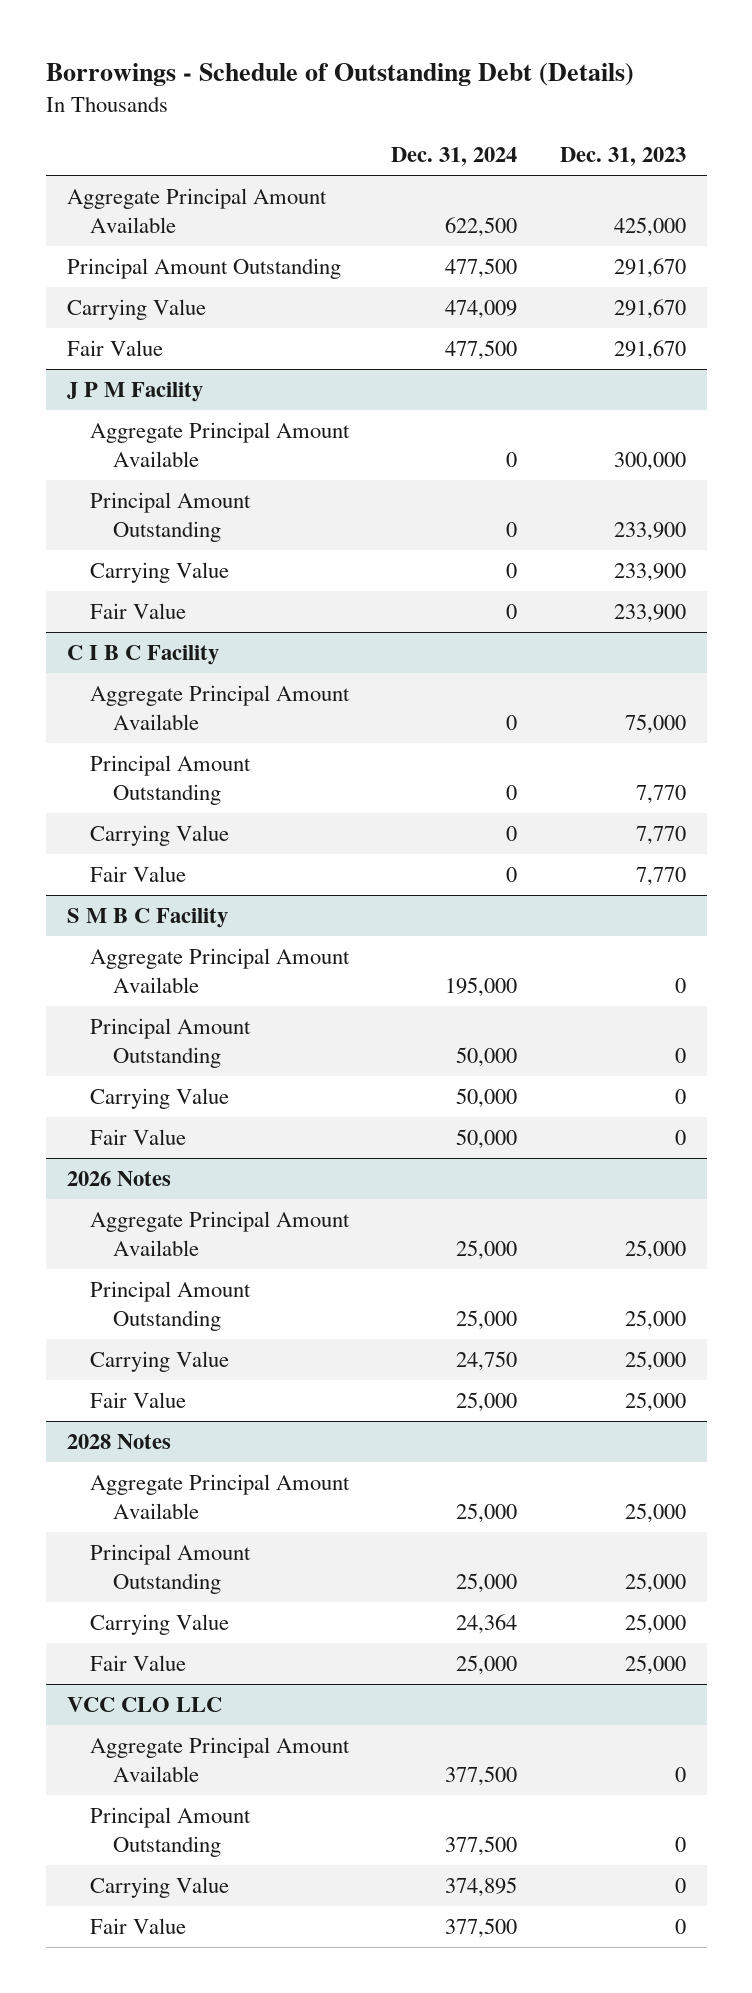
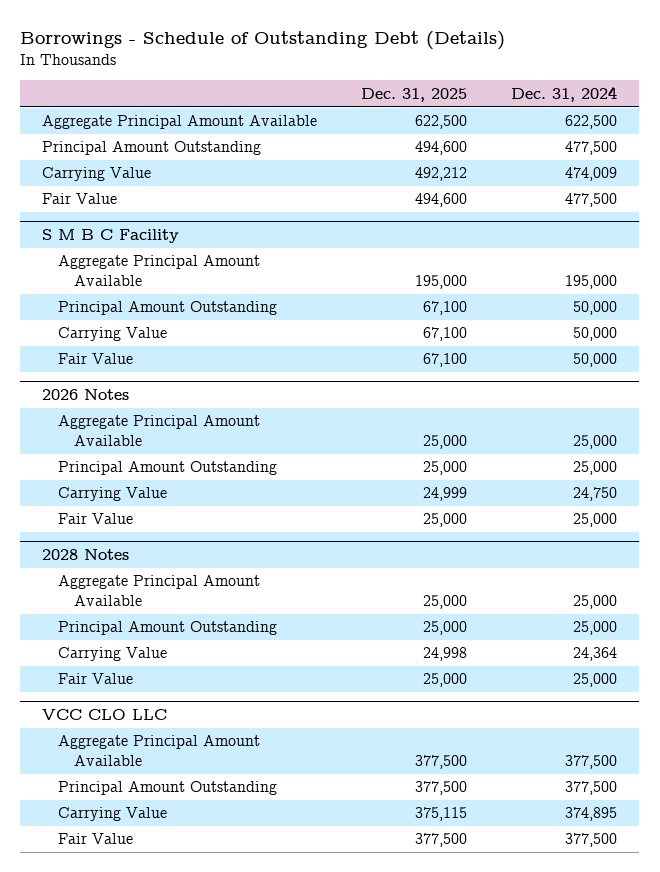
- | Dec. 31, 2024 | Dec. 31, 2023
+ | Dec. 31, 2025 | Dec. 31, 2024
- J P M Facility
- Aggregate Principal Amount Available | 0 | 300,000
- Principal Amount Outstanding | 0 | 233,900
- Carrying Value | 0 | 233,900
- Fair Value | 0 | 233,900
- C I B C Facility
- Aggregate Principal Amount Available | 0 | 75,000
- Principal Amount Outstanding | 0 | 7,770
- Carrying Value | 0 | 7,770
- Fair Value | 0 | 7,770

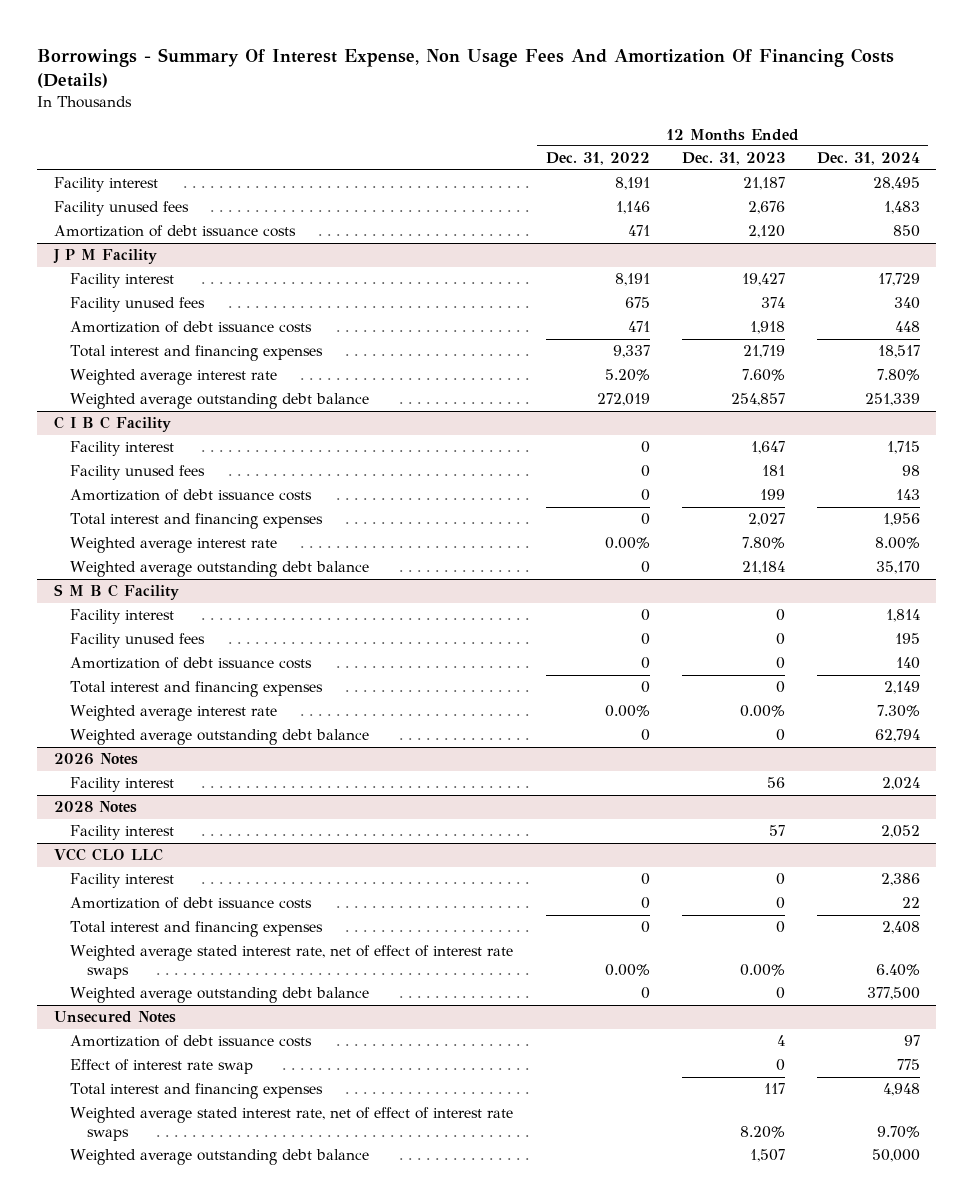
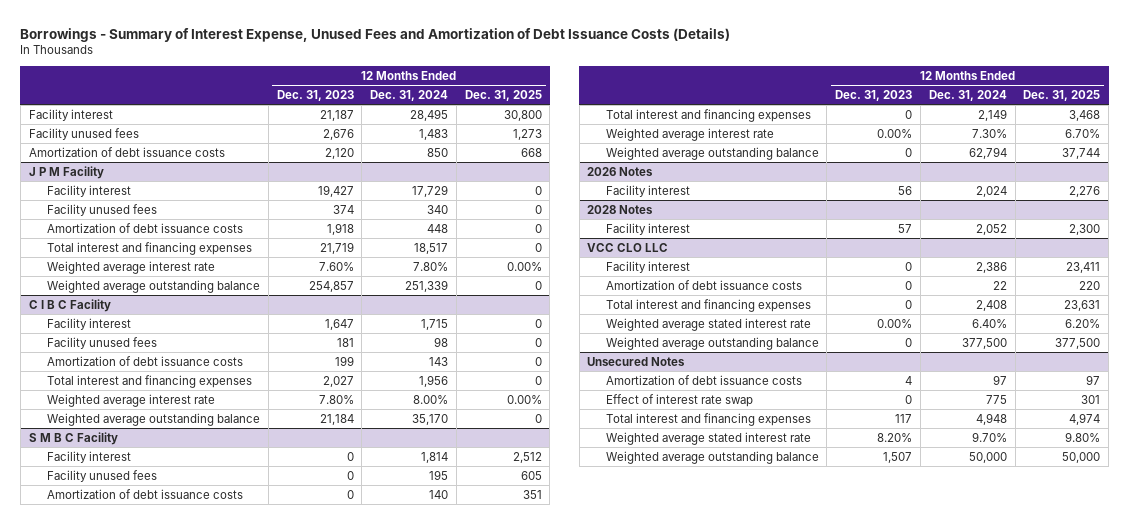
- Borrowings - Summary Of Interest Expense, Non Usage Fees And Amortization Of Financing Costs (Details)
+ Borrowings - Summary of Interest Expense, Unused Fees and Amortization of Debt Issuance Costs (Details)
- | 12 Months Ended Dec. 31, 2022 | 12 Months Ended Dec. 31, 2023 | 12 Months Ended Dec. 31, 2024
+ | 12 Months Ended Dec. 31, 2023 | 12 Months Ended Dec. 31, 2024 | 12 Months Ended Dec. 31, 2025
@ J P M Facility
- Weighted average outstanding debt balance | 272,019 | 254,857 | 251,339
+ Weighted average outstanding balance | 254,857 | 251,339 | 0
@ C I B C Facility
- Weighted average outstanding debt balance | 0 | 21,184 | 35,170
+ Weighted average outstanding balance | 21,184 | 35,170 | 0
@ S M B C Facility
- Weighted average outstanding debt balance | 0 | 0 | 62,794
+ Weighted average outstanding balance | 0 | 62,794 | 37,744
@ VCC CLO LLC
- Weighted average stated interest rate, net of effect of interest rate swaps | 0.00% | 0.00% | 6.40%
- Weighted average outstanding debt balance | 0 | 0 | 377,500
+ Weighted average stated interest rate | 0.00% | 6.40% | 6.20%
+ Weighted average outstanding balance | 0 | 377,500 | 377,500
@ Unsecured Notes
- Weighted average stated interest rate, net of effect of interest rate swaps | | 8.20% | 9.70%
- Weighted average outstanding debt balance | | 1,507 | 50,000
+ Weighted average stated interest rate | 8.20% | 9.70% | 9.80%
+ Weighted average outstanding balance | 1,507 | 50,000 | 50,000

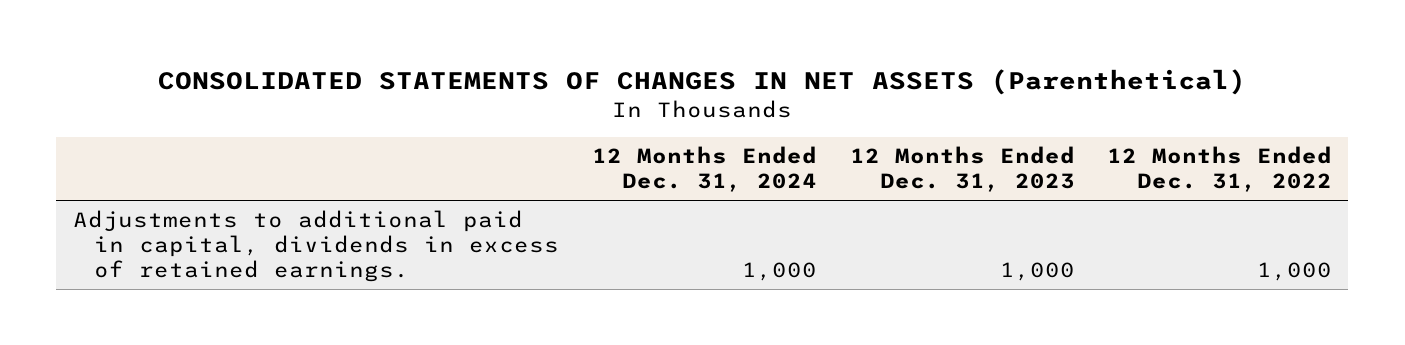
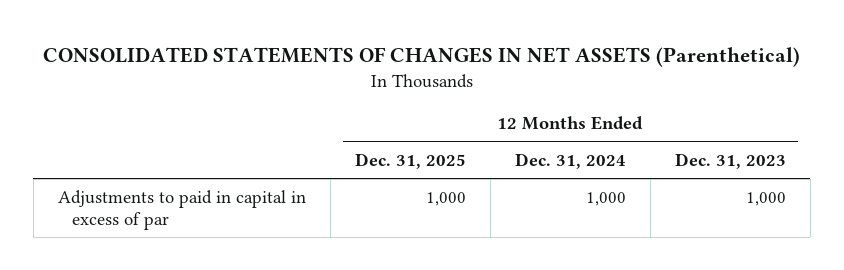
- | 12 Months Ended Dec. 31, 2024 | 12 Months Ended Dec. 31, 2023 | 12 Months Ended Dec. 31, 2022
+ | 12 Months Ended Dec. 31, 2025 | 12 Months Ended Dec. 31, 2024 | 12 Months Ended Dec. 31, 2023
- Adjustments to additional paid in capital, dividends in excess of retained earnings. | 1,000 | 1,000 | 1,000
+ Adjustments to paid in capital in excess of par | 1,000 | 1,000 | 1,000

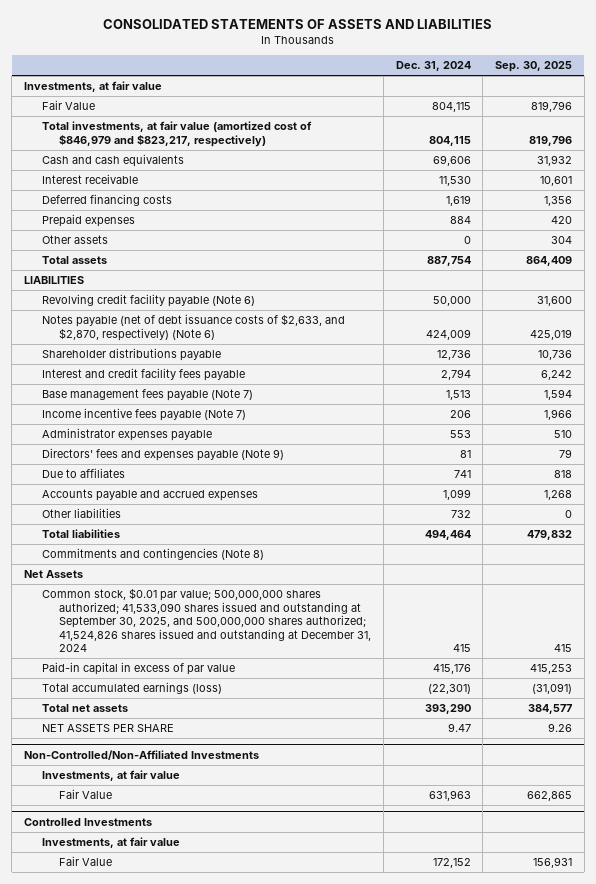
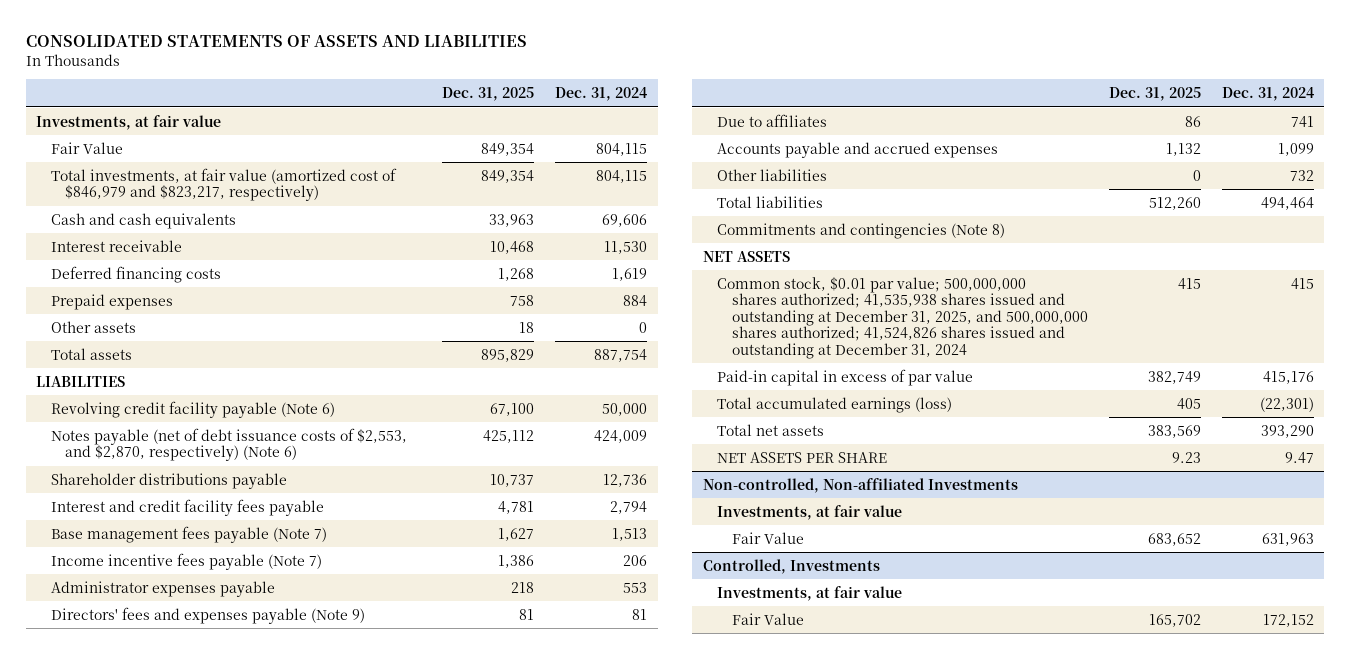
- | Dec. 31, 2024 | Sep. 30, 2025
+ | Dec. 31, 2025 | Dec. 31, 2024
- Notes payable (net of debt issuance costs of $2,633, and $2,870, respectively) (Note 6) | 424,009 | 425,019
+ Notes payable (net of debt issuance costs of $2,553, and $2,870, respectively) (Note 6) | 425,112 | 424,009
- Net Assets
- Common stock, $0.01 par value; 500,000,000 shares authorized; 41,533,090 shares issued and outstanding at September 30, 2025, and 500,000,000 shares authorized; 41,524,826 shares issued and outstanding at December 31, 2024 | 415 | 415
+ NET ASSETS
+ Common stock, $0.01 par value; 500,000,000 shares authorized; 41,535,938 shares issued and outstanding at December 31, 2025, and 500,000,000 shares authorized; 41,524,826 shares issued and outstanding at December 31, 2024 | 415 | 415
- Non-Controlled/Non-Affiliated Investments
+ Non-controlled, Non-affiliated Investments
- Controlled Investments
+ Controlled, Investments

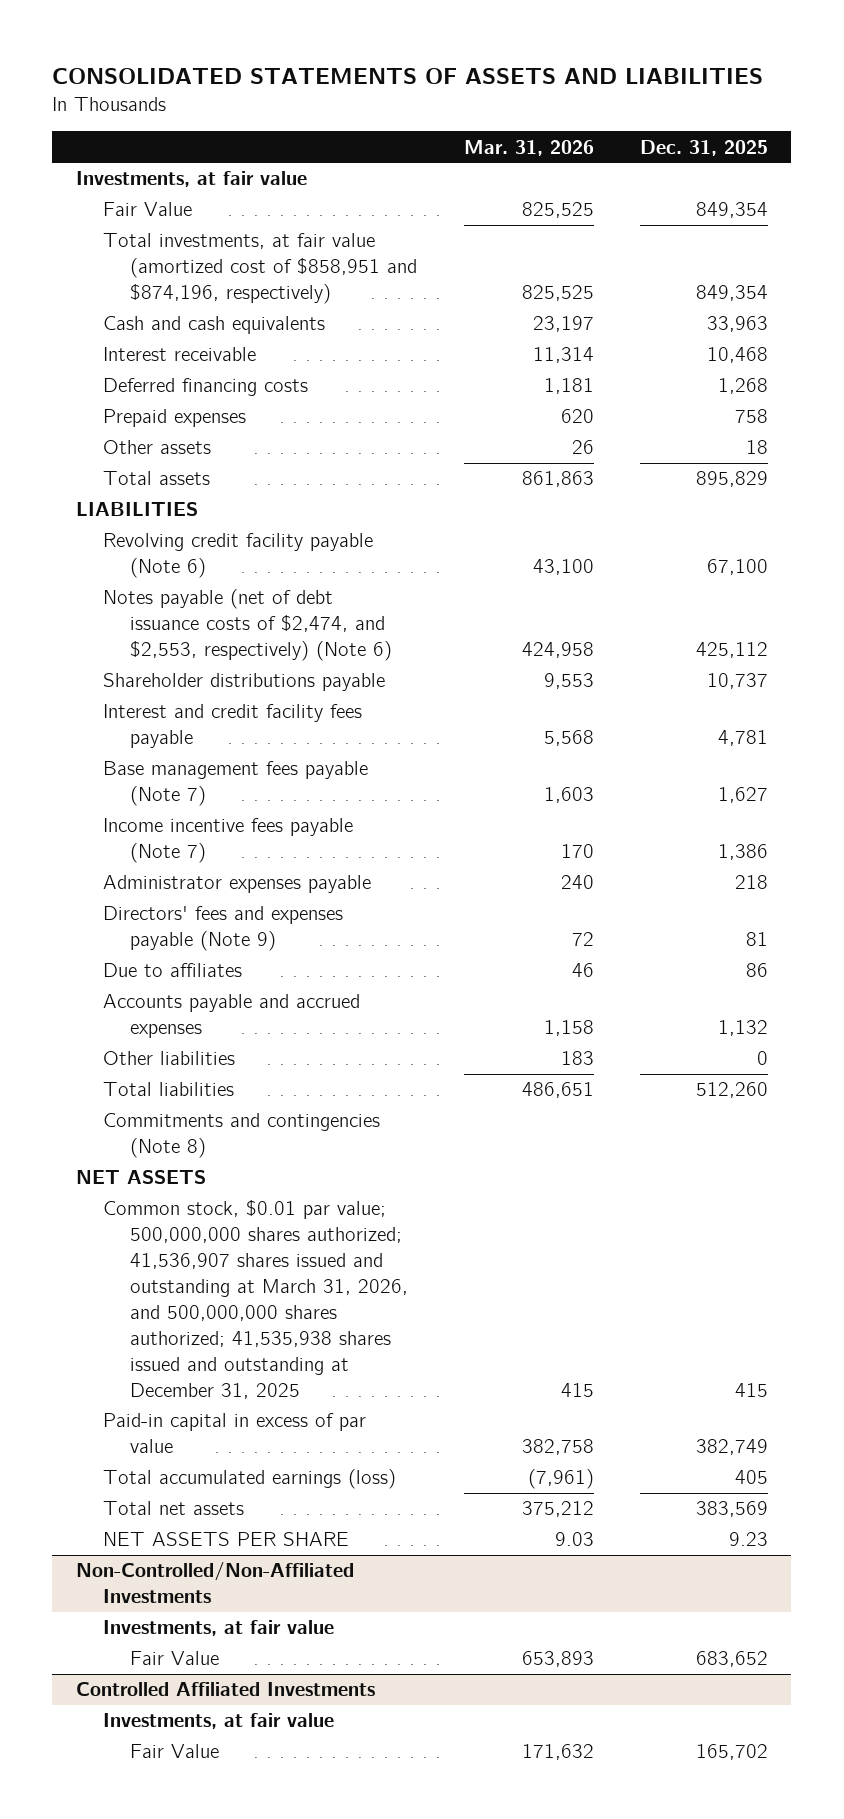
- | Dec. 31, 2025 | Dec. 31, 2024
+ | Mar. 31, 2026 | Dec. 31, 2025
- Total investments, at fair value (amortized cost of $846,979 and $823,217, respectively) | 849,354 | 804,115
+ Total investments, at fair value (amortized cost of $858,951 and $874,196, respectively) | 825,525 | 849,354
- Notes payable (net of debt issuance costs of $2,553, and $2,870, respectively) (Note 6) | 425,112 | 424,009
+ Notes payable (net of debt issuance costs of $2,474, and $2,553, respectively) (Note 6) | 424,958 | 425,112
- Common stock, $0.01 par value; 500,000,000 shares authorized; 41,535,938 shares issued and outstanding at December 31, 2025, and 500,000,000 shares authorized; 41,524,826 shares issued and outstanding at December 31, 2024 | 415 | 415
+ Common stock, $0.01 par value; 500,000,000 shares authorized; 41,536,907 shares issued and outstanding at March 31, 2026, and 500,000,000 shares authorized; 41,535,938 shares issued and outstanding at December 31, 2025 | 415 | 415
- Non-controlled, Non-affiliated Investments
+ Non-Controlled/Non-Affiliated Investments
- Controlled, Investments
+ Controlled Affiliated Investments

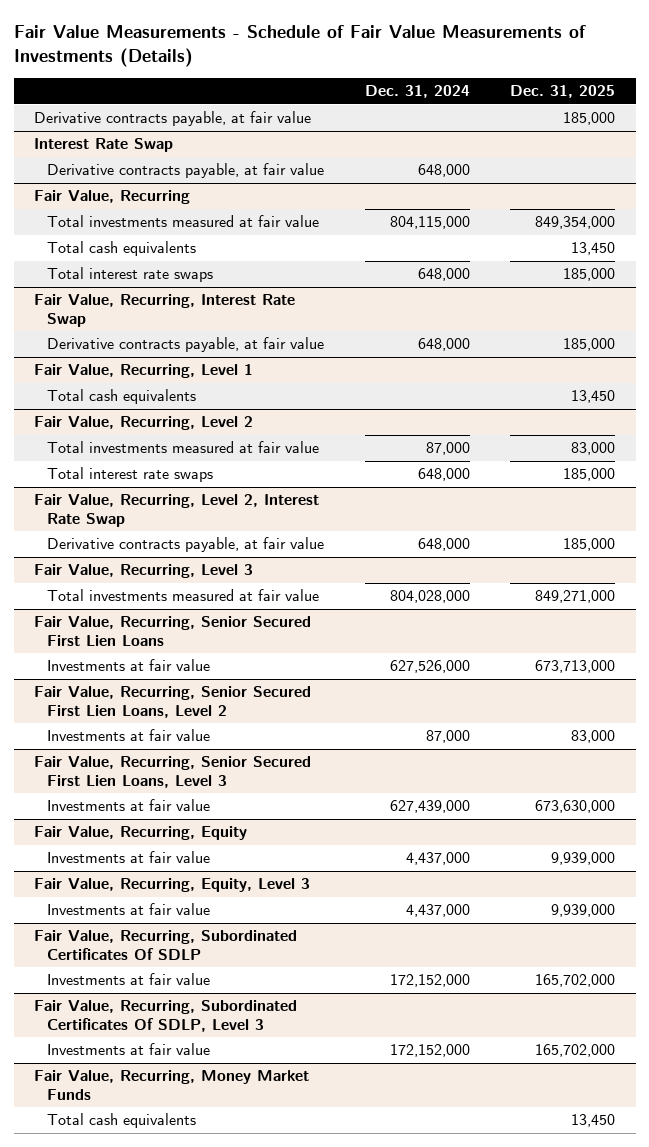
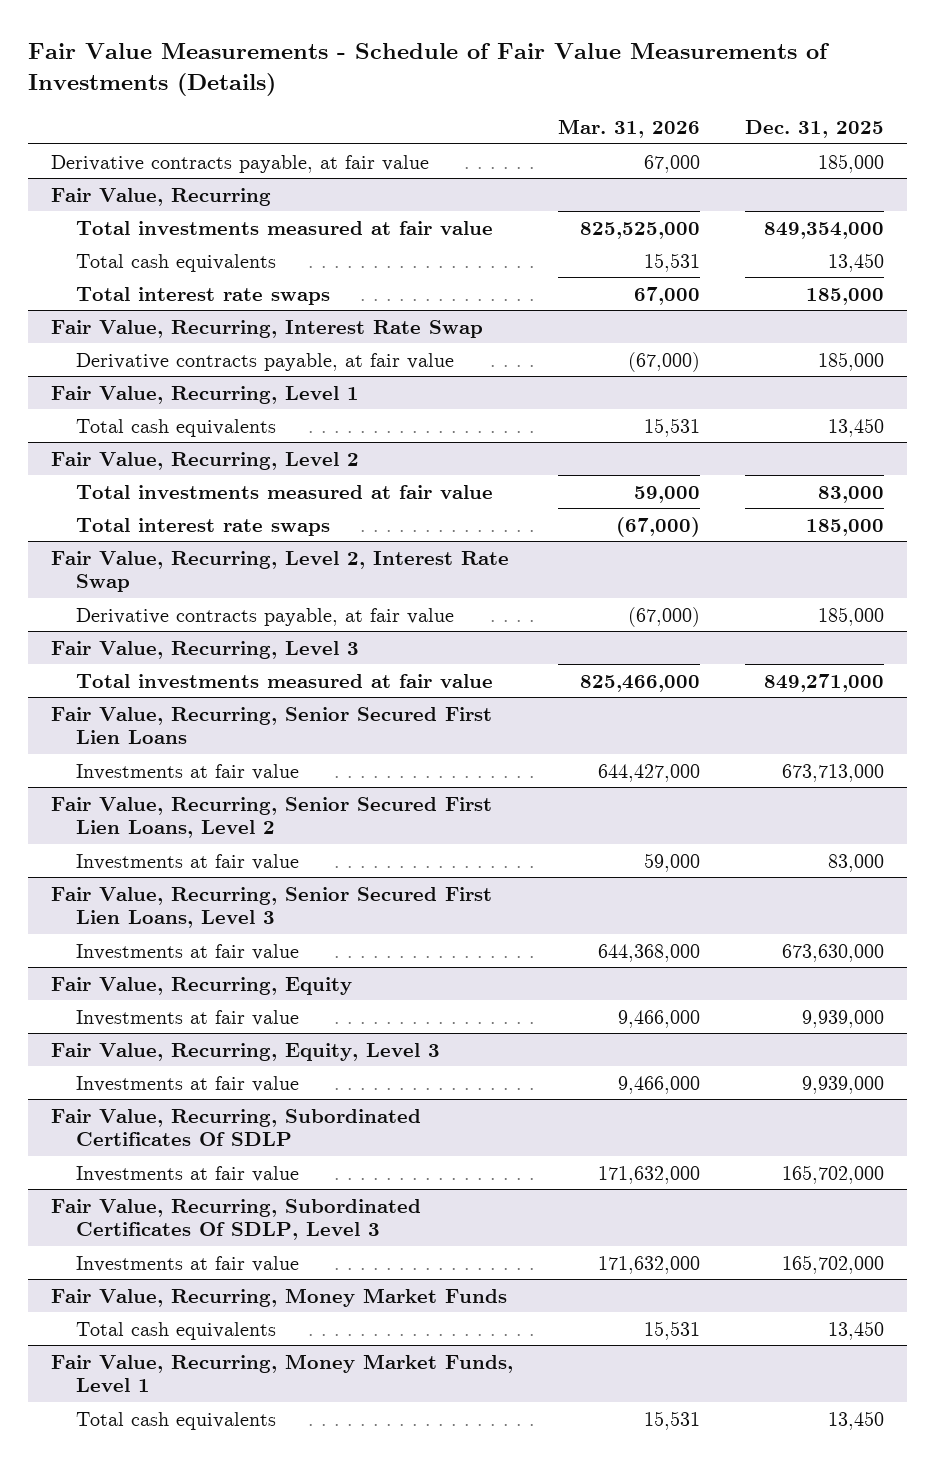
- | Dec. 31, 2024 | Dec. 31, 2025
+ | Mar. 31, 2026 | Dec. 31, 2025
- Interest Rate Swap
- Derivative contracts payable, at fair value | 648,000 |
+ Fair Value, Recurring, Money Market Funds, Level 1
+ Total cash equivalents | 15,531 | 13,450

